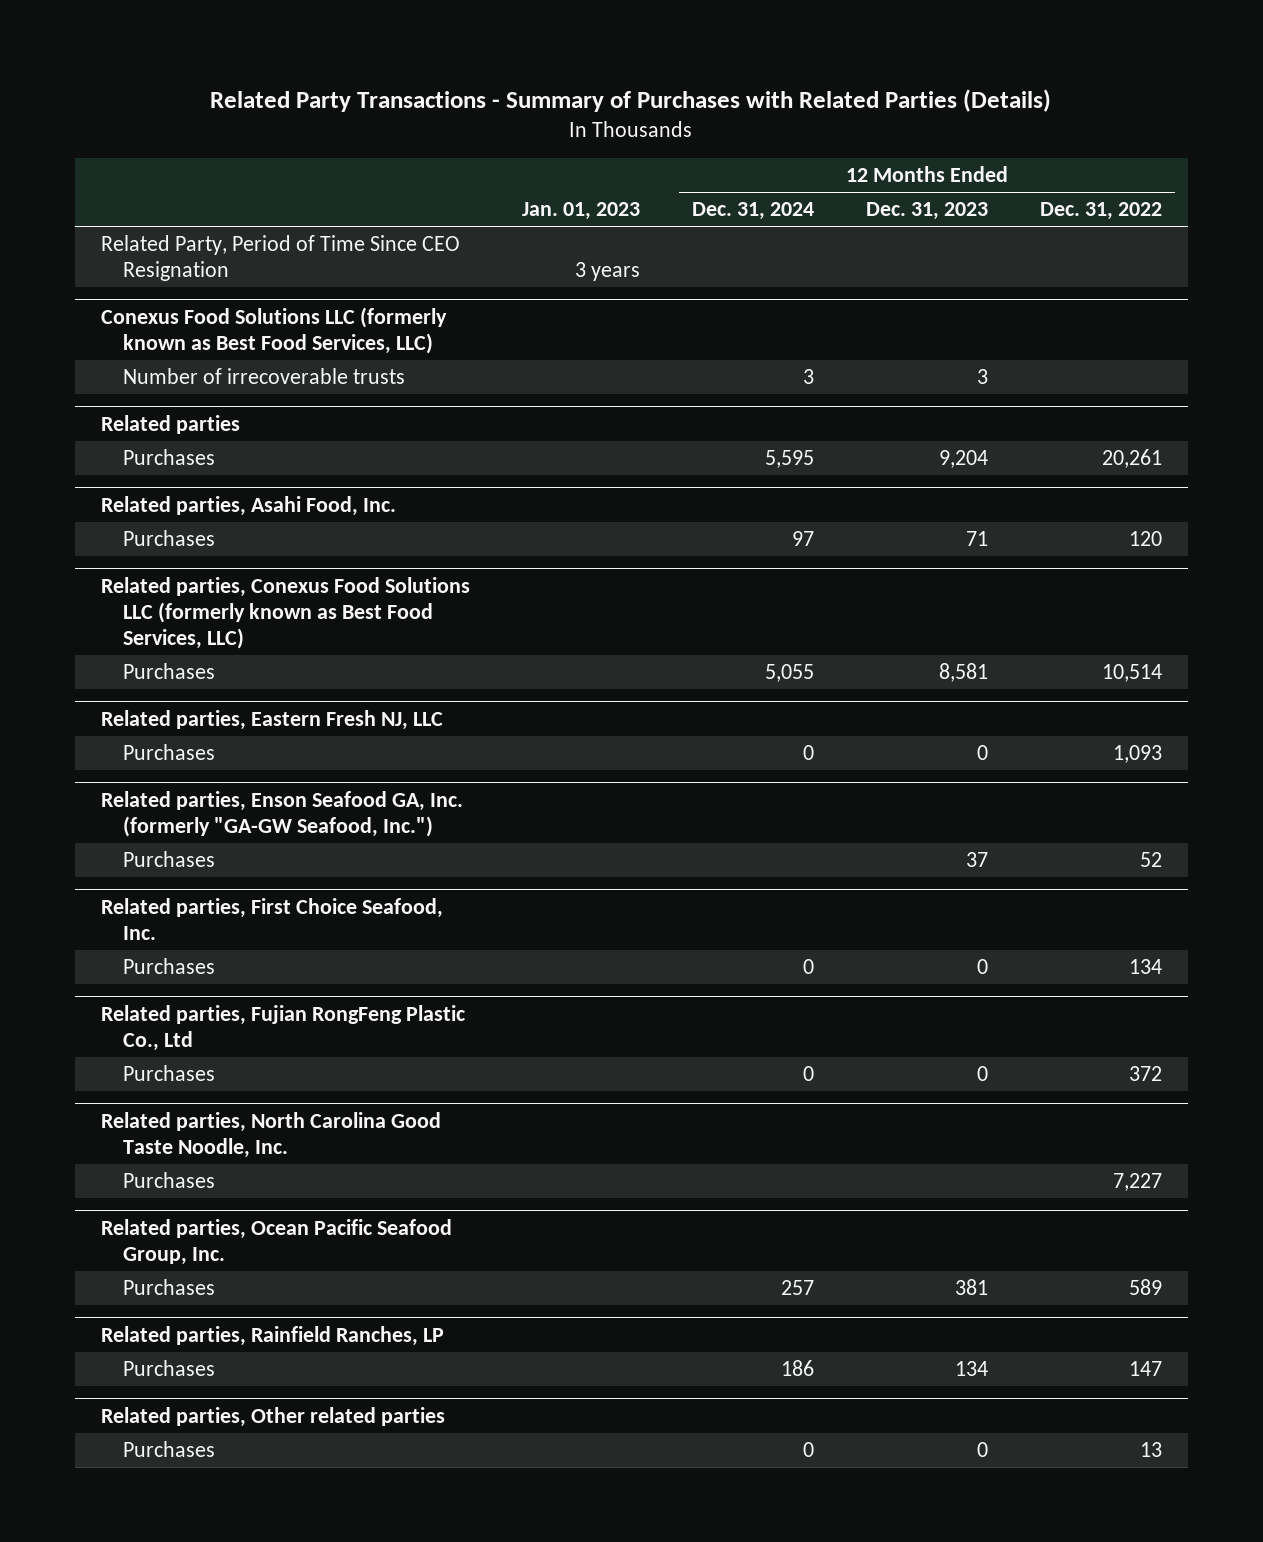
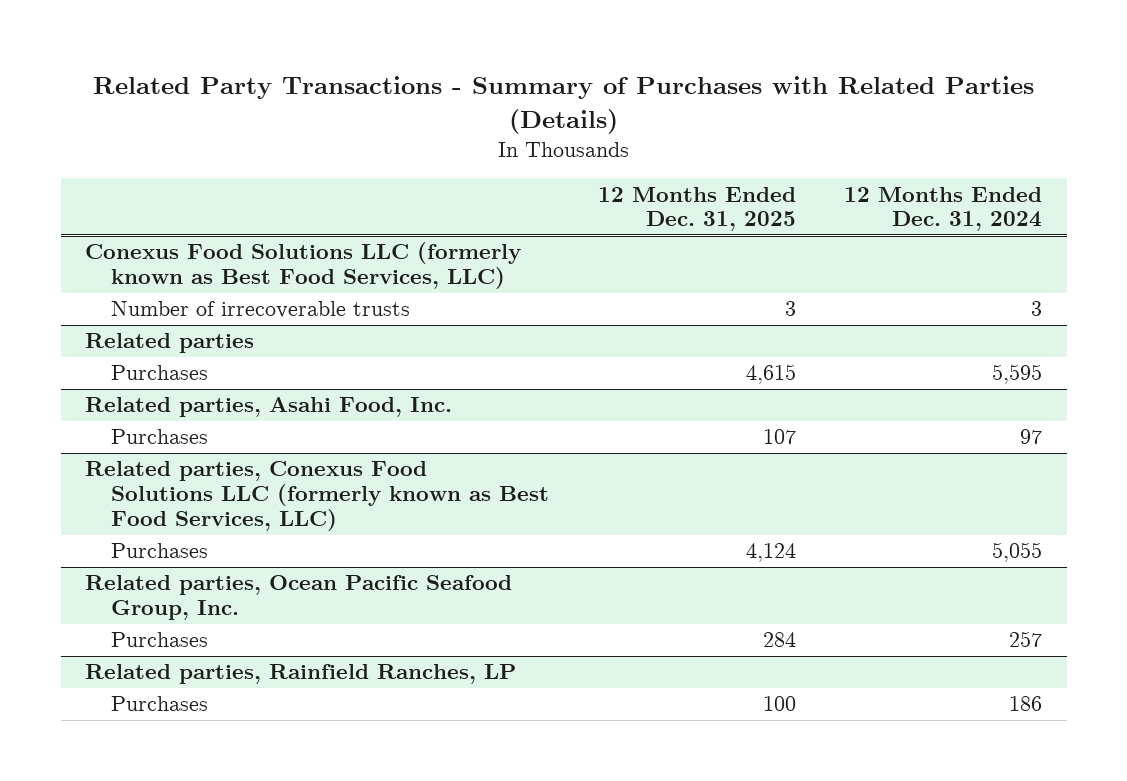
- | Jan. 01, 2023 | 12 Months Ended Dec. 31, 2024 | 12 Months Ended Dec. 31, 2023 | 12 Months Ended Dec. 31, 2022
+ | 12 Months Ended Dec. 31, 2025 | 12 Months Ended Dec. 31, 2024
- Related Party, Period of Time Since CEO Resignation | 3 years | | |
- Related parties, Eastern Fresh NJ, LLC
- Purchases | | 0 | 0 | 1,093
- Related parties, Enson Seafood GA, Inc. (formerly "GA-GW Seafood, Inc.")
- Purchases | | | 37 | 52
- Related parties, First Choice Seafood, Inc.
- Purchases | | 0 | 0 | 134
- Related parties, Fujian RongFeng Plastic Co., Ltd
- Purchases | | 0 | 0 | 372
- Related parties, North Carolina Good Taste Noodle, Inc.
- Purchases | | | | 7,227
- Related parties, Other related parties
- Purchases | | 0 | 0 | 13

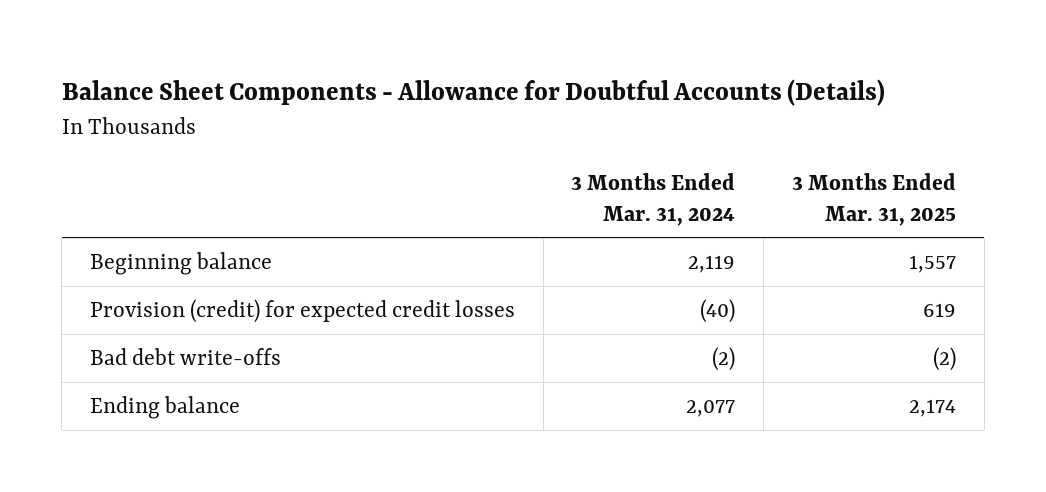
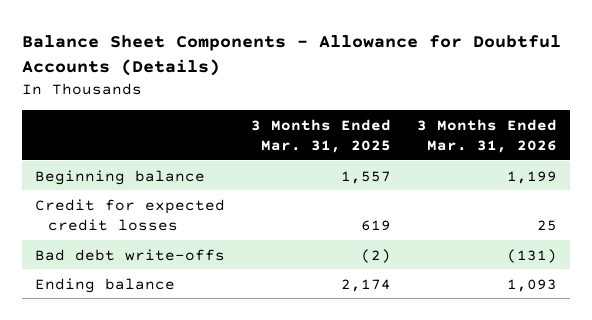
- | 3 Months Ended Mar. 31, 2024 | 3 Months Ended Mar. 31, 2025
+ | 3 Months Ended Mar. 31, 2025 | 3 Months Ended Mar. 31, 2026
- Provision (credit) for expected credit losses | (40) | 619
+ Credit for expected credit losses | 619 | 25

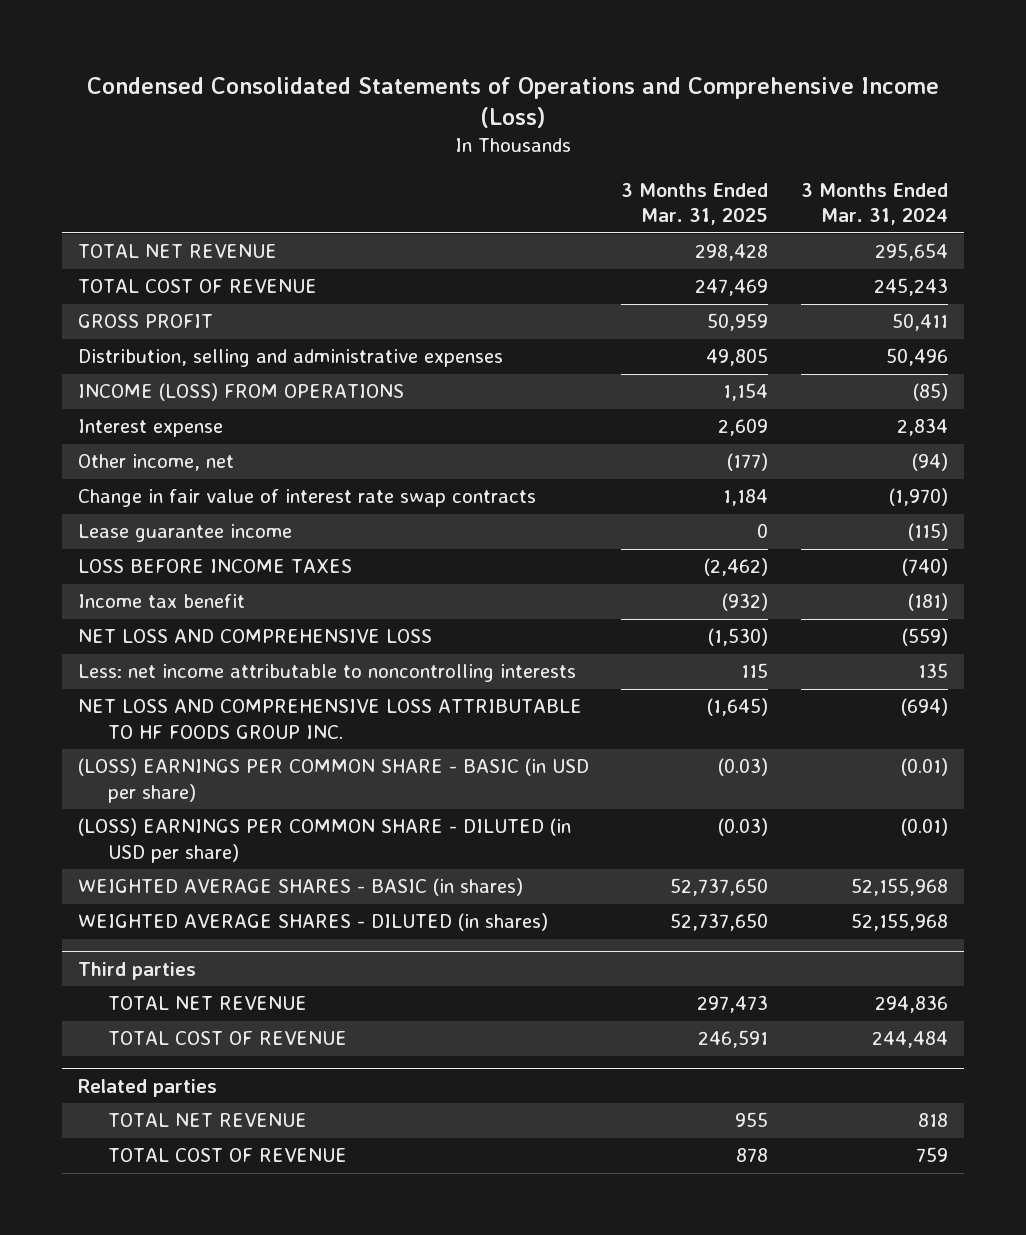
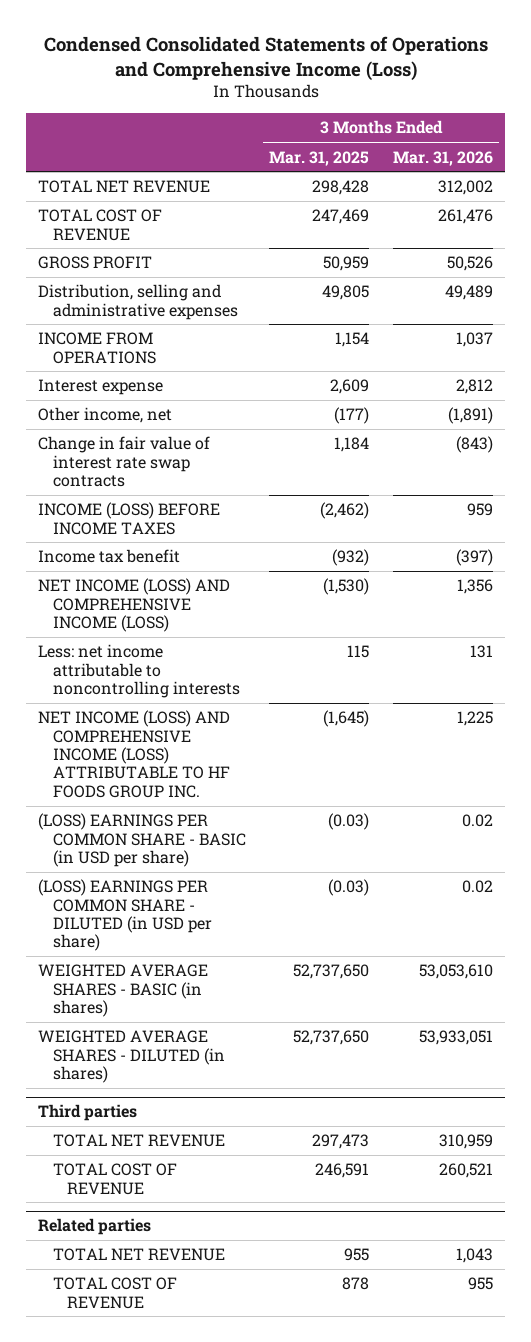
- | 3 Months Ended Mar. 31, 2025 | 3 Months Ended Mar. 31, 2024
+ | 3 Months Ended Mar. 31, 2025 | 3 Months Ended Mar. 31, 2026
- INCOME (LOSS) FROM OPERATIONS | 1,154 | (85)
+ INCOME FROM OPERATIONS | 1,154 | 1,037
- Lease guarantee income | 0 | (115)
- LOSS BEFORE INCOME TAXES | (2,462) | (740)
+ INCOME (LOSS) BEFORE INCOME TAXES | (2,462) | 959
- NET LOSS AND COMPREHENSIVE LOSS | (1,530) | (559)
+ NET INCOME (LOSS) AND COMPREHENSIVE INCOME (LOSS) | (1,530) | 1,356
- NET LOSS AND COMPREHENSIVE LOSS ATTRIBUTABLE TO HF FOODS GROUP INC. | (1,645) | (694)
+ NET INCOME (LOSS) AND COMPREHENSIVE INCOME (LOSS) ATTRIBUTABLE TO HF FOODS GROUP INC. | (1,645) | 1,225

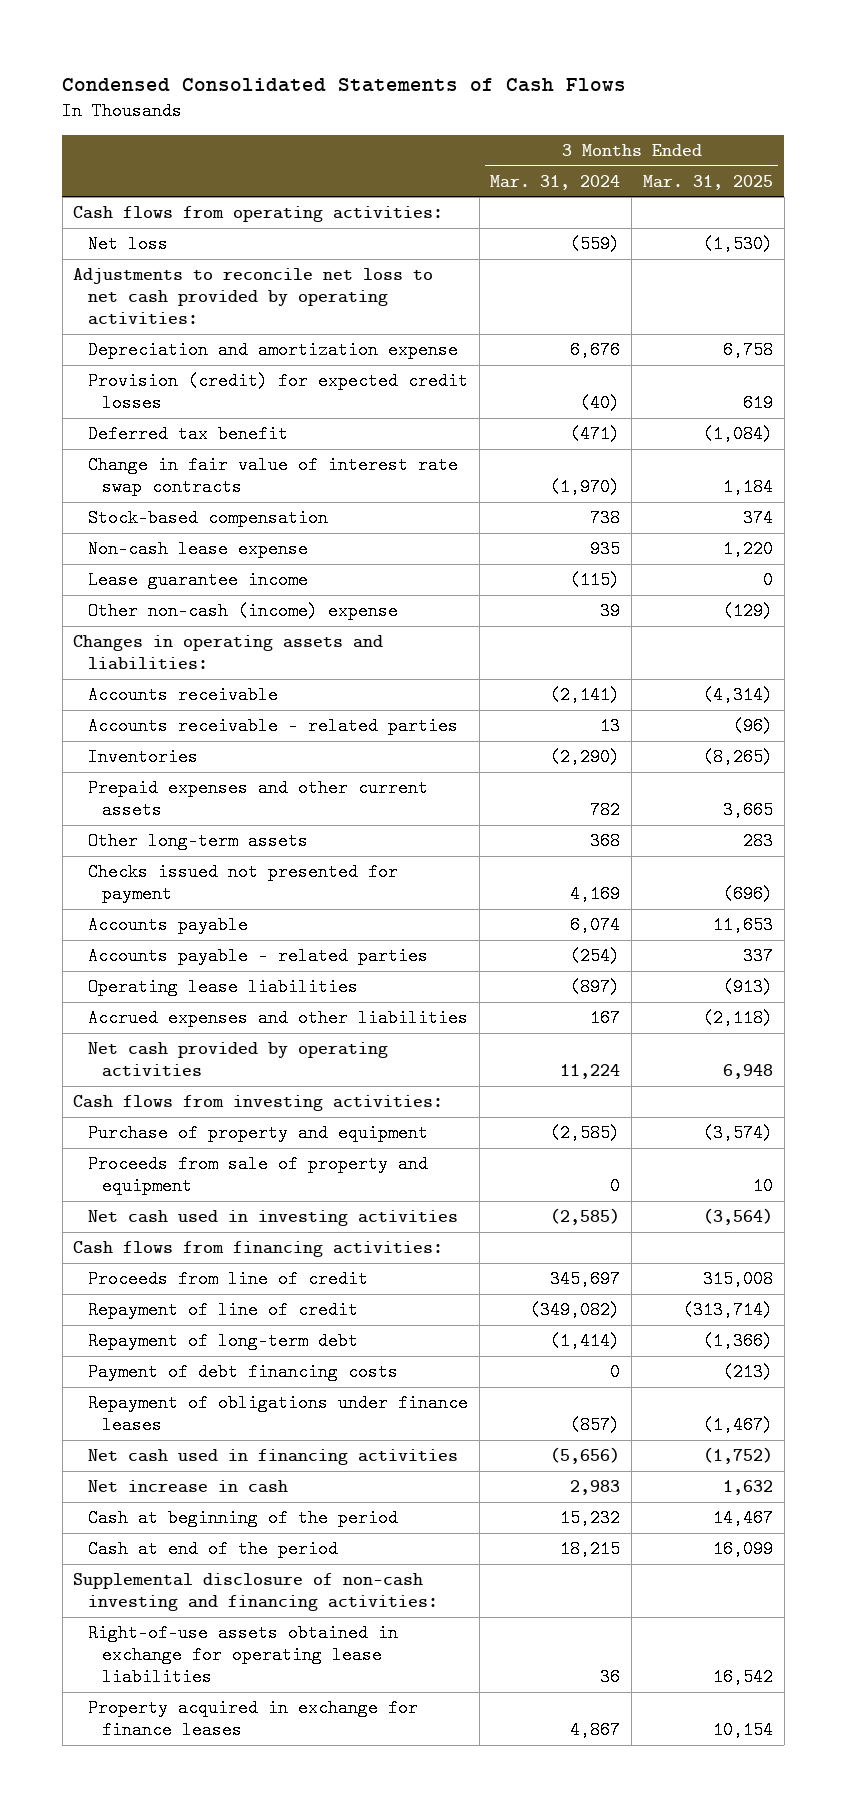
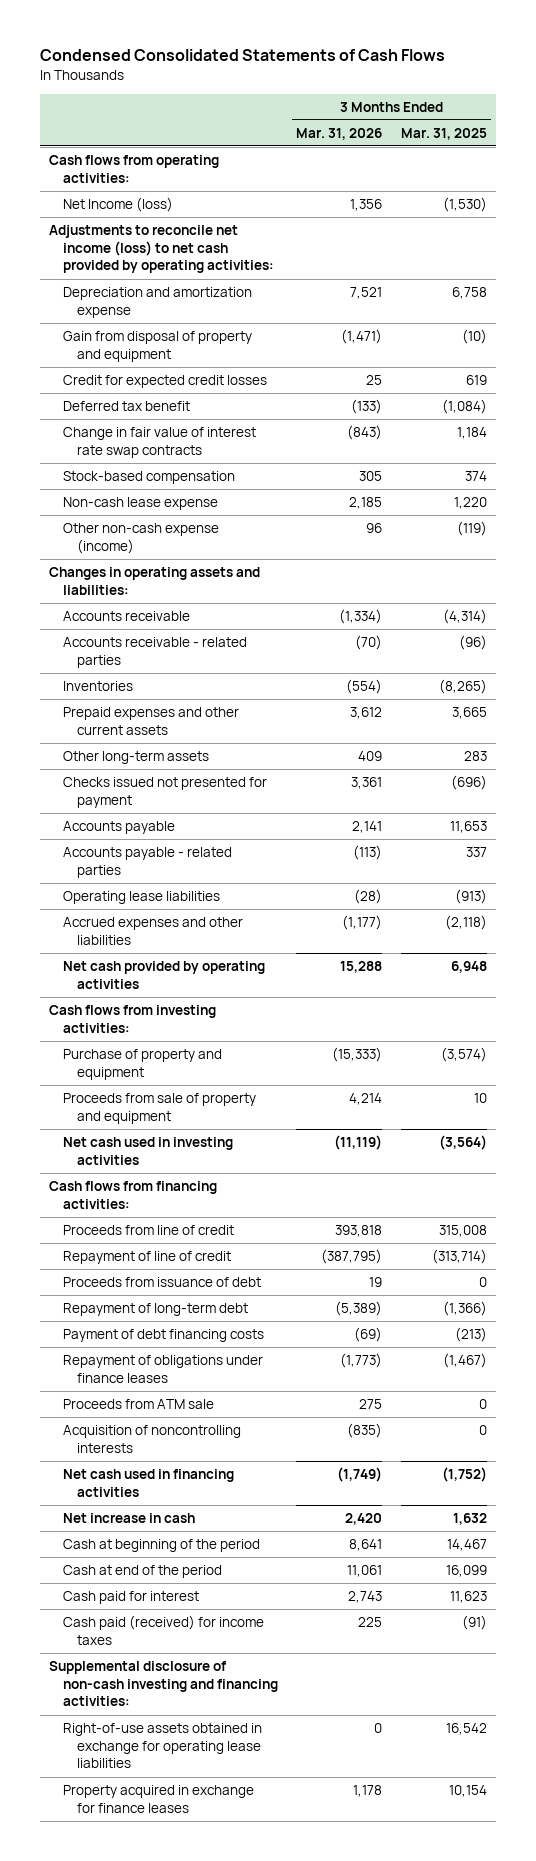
- | 3 Months Ended Mar. 31, 2024 | 3 Months Ended Mar. 31, 2025
+ | 3 Months Ended Mar. 31, 2026 | 3 Months Ended Mar. 31, 2025
- Net loss | (559) | (1,530)
- Adjustments to reconcile net loss to net cash provided by operating activities:
+ Net Income (loss) | 1,356 | (1,530)
+ Adjustments to reconcile net income (loss) to net cash provided by operating activities:
- Provision (credit) for expected credit losses | (40) | 619
+ Gain from disposal of property and equipment | (1,471) | (10)
+ Credit for expected credit losses | 25 | 619
- Lease guarantee income | (115) | 0
- Other non-cash (income) expense | 39 | (129)
+ Other non-cash expense (income) | 96 | (119)
+ Proceeds from issuance of debt | 19 | 0
+ Proceeds from ATM sale | 275 | 0
+ Acquisition of noncontrolling interests | (835) | 0
+ Cash paid for interest | 2,743 | 11,623
+ Cash paid (received) for income taxes | 225 | (91)

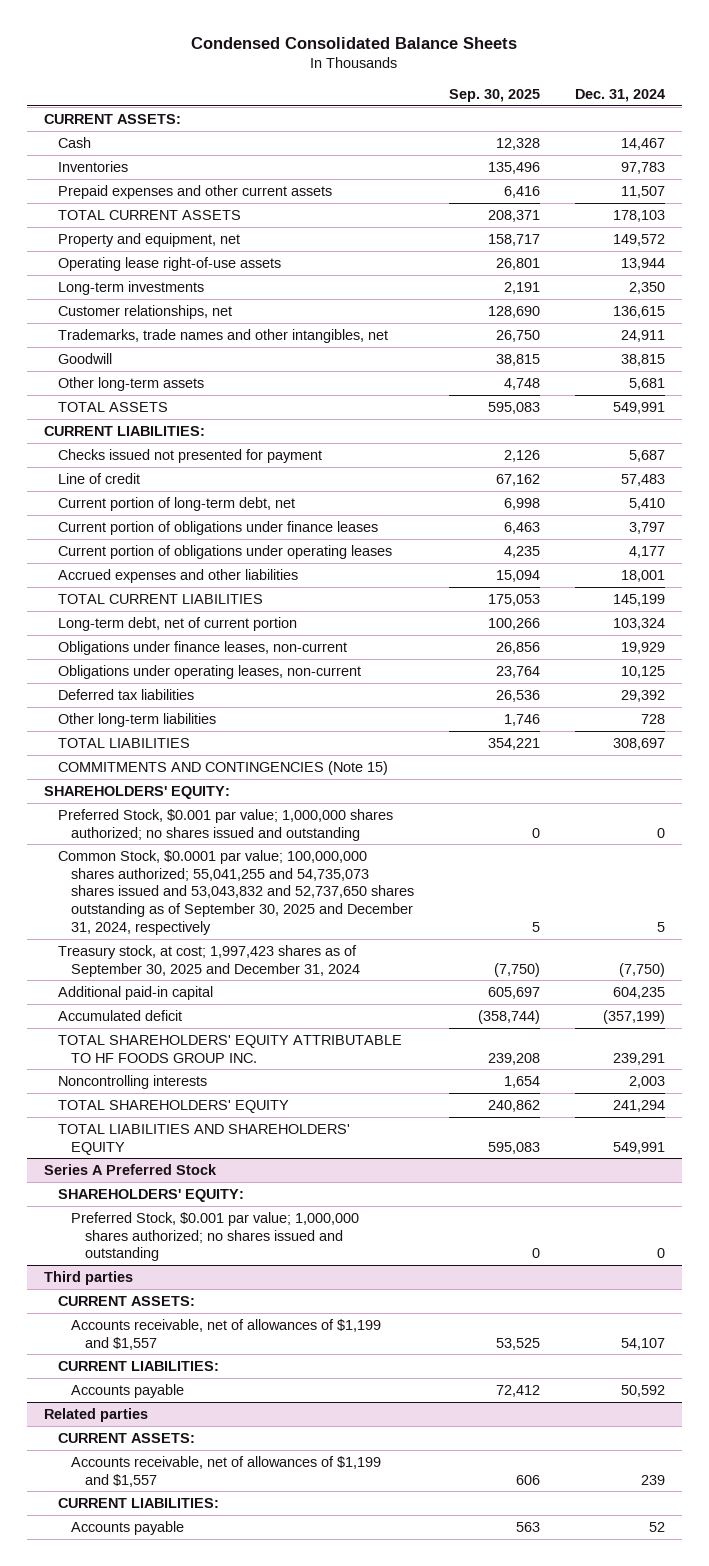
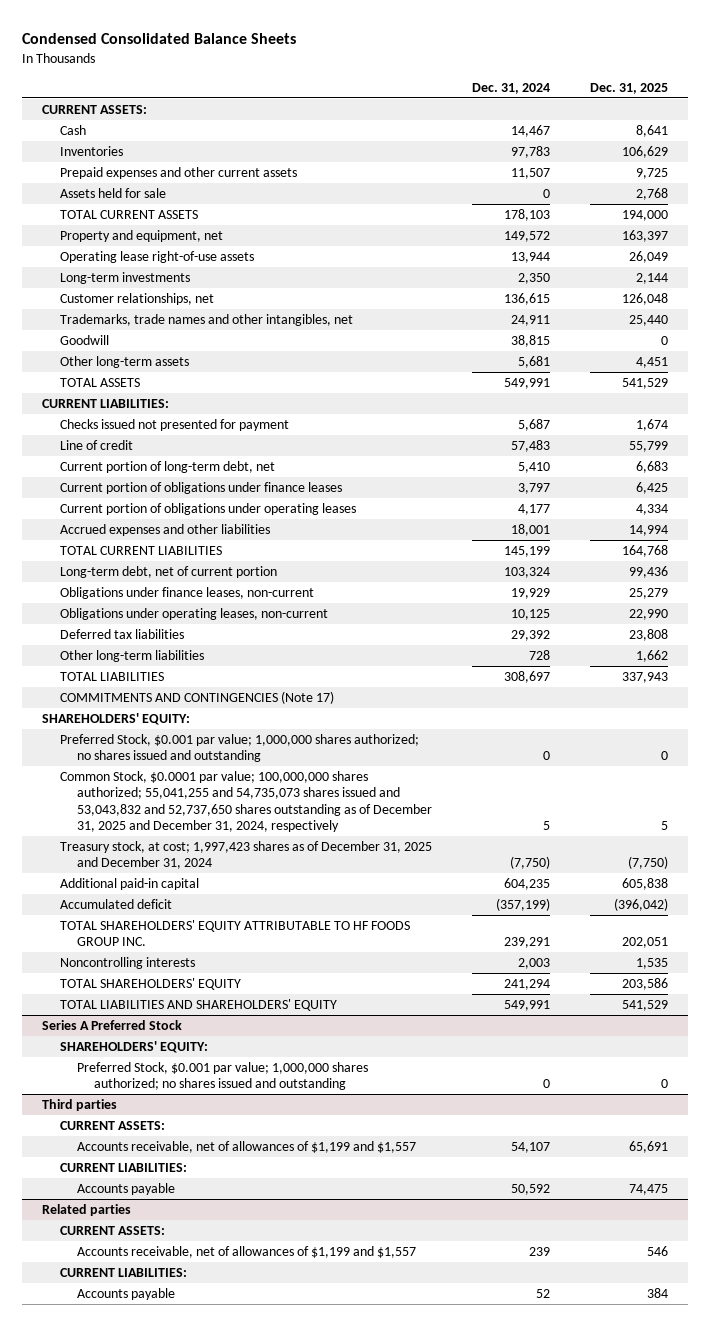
- | Sep. 30, 2025 | Dec. 31, 2024
+ | Dec. 31, 2024 | Dec. 31, 2025
+ Assets held for sale | 0 | 2,768
- COMMITMENTS AND CONTINGENCIES (Note 15)
+ COMMITMENTS AND CONTINGENCIES (Note 17)
- Common Stock, $0.0001 par value; 100,000,000 shares authorized; 55,041,255 and 54,735,073 shares issued and 53,043,832 and 52,737,650 shares outstanding as of September 30, 2025 and December 31, 2024, respectively | 5 | 5
- Treasury stock, at cost; 1,997,423 shares as of September 30, 2025 and December 31, 2024 | (7,750) | (7,750)
+ Common Stock, $0.0001 par value; 100,000,000 shares authorized; 55,041,255 and 54,735,073 shares issued and 53,043,832 and 52,737,650 shares outstanding as of December 31, 2025 and December 31, 2024, respectively | 5 | 5
+ Treasury stock, at cost; 1,997,423 shares as of December 31, 2025 and December 31, 2024 | (7,750) | (7,750)

